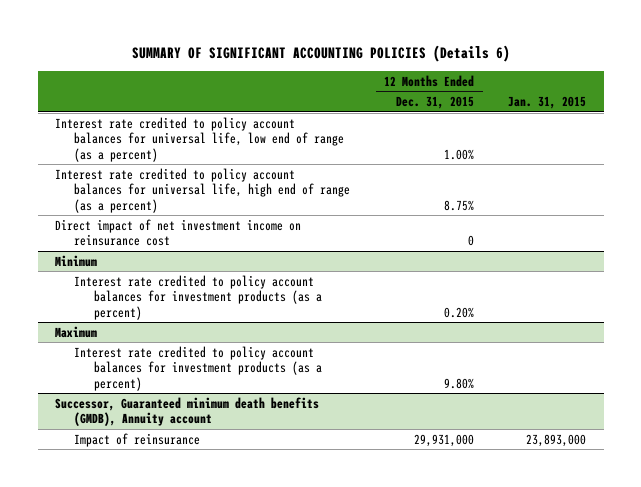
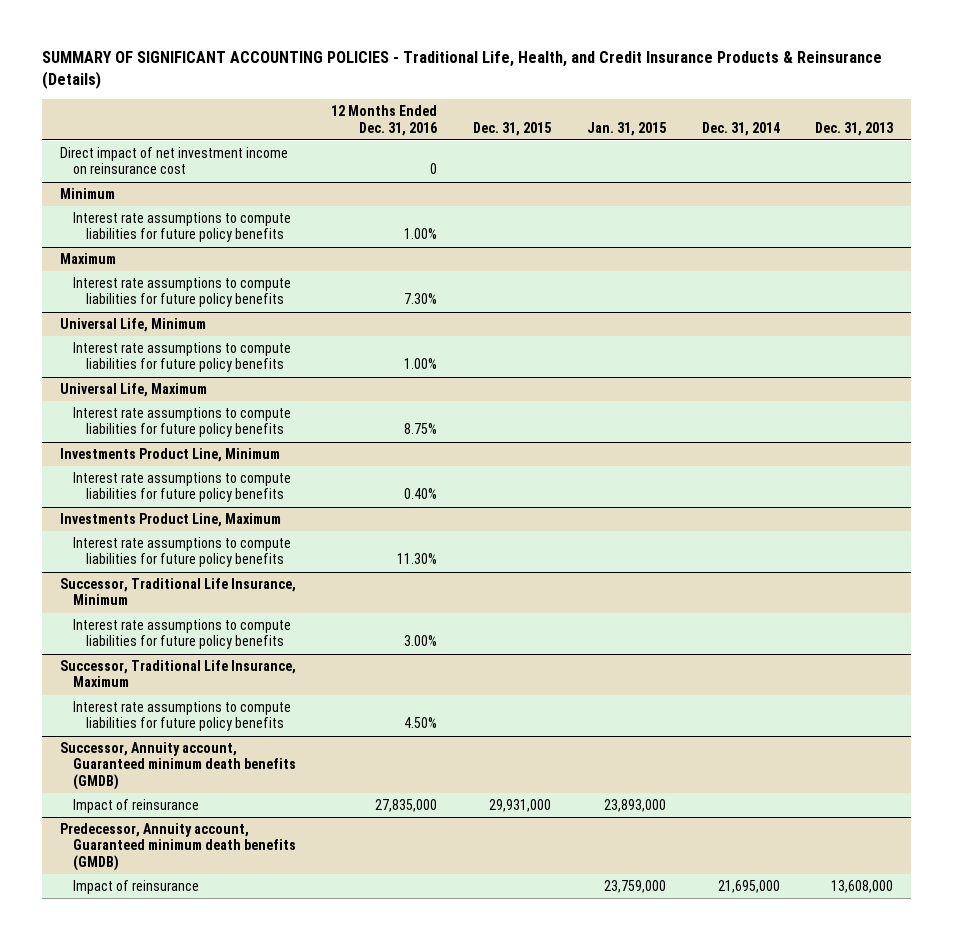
- SUMMARY OF SIGNIFICANT ACCOUNTING POLICIES (Details 6)
+ SUMMARY OF SIGNIFICANT ACCOUNTING POLICIES - Traditional Life, Health, and Credit Insurance Products & Reinsurance (Details)
- | 12 Months Ended Dec. 31, 2015 | Jan. 31, 2015
+ | 12 Months Ended Dec. 31, 2016 | Dec. 31, 2015 | Jan. 31, 2015 | Dec. 31, 2014 | Dec. 31, 2013
- Interest rate credited to policy account balances for universal life, low end of range (as a percent) | 1.00% |
- Interest rate credited to policy account balances for universal life, high end of range (as a percent) | 8.75% |
@ Minimum
- Interest rate credited to policy account balances for investment products (as a percent) | 0.20% |
+ Interest rate assumptions to compute liabilities for future policy benefits | 1.00% | | | |
@ Maximum
- Interest rate credited to policy account balances for investment products (as a percent) | 9.80% |
- Successor, Guaranteed minimum death benefits (GMDB), Annuity account
@ Maximum
+ Interest rate assumptions to compute liabilities for future policy benefits | 7.30% | | | |
+ Universal Life, Minimum
+ Interest rate assumptions to compute liabilities for future policy benefits | 1.00% | | | |
+ Universal Life, Maximum
+ Interest rate assumptions to compute liabilities for future policy benefits | 8.75% | | | |
+ Investments Product Line, Minimum
+ Interest rate assumptions to compute liabilities for future policy benefits | 0.40% | | | |
+ Investments Product Line, Maximum
+ Interest rate assumptions to compute liabilities for future policy benefits | 11.30% | | | |
+ Successor, Traditional Life Insurance, Minimum
+ Interest rate assumptions to compute liabilities for future policy benefits | 3.00% | | | |
+ Successor, Traditional Life Insurance, Maximum
+ Interest rate assumptions to compute liabilities for future policy benefits | 4.50% | | | |
+ Successor, Annuity account, Guaranteed minimum death benefits (GMDB)
+ Predecessor, Annuity account, Guaranteed minimum death benefits (GMDB)
+ Impact of reinsurance | | | 23,759,000 | 21,695,000 | 13,608,000

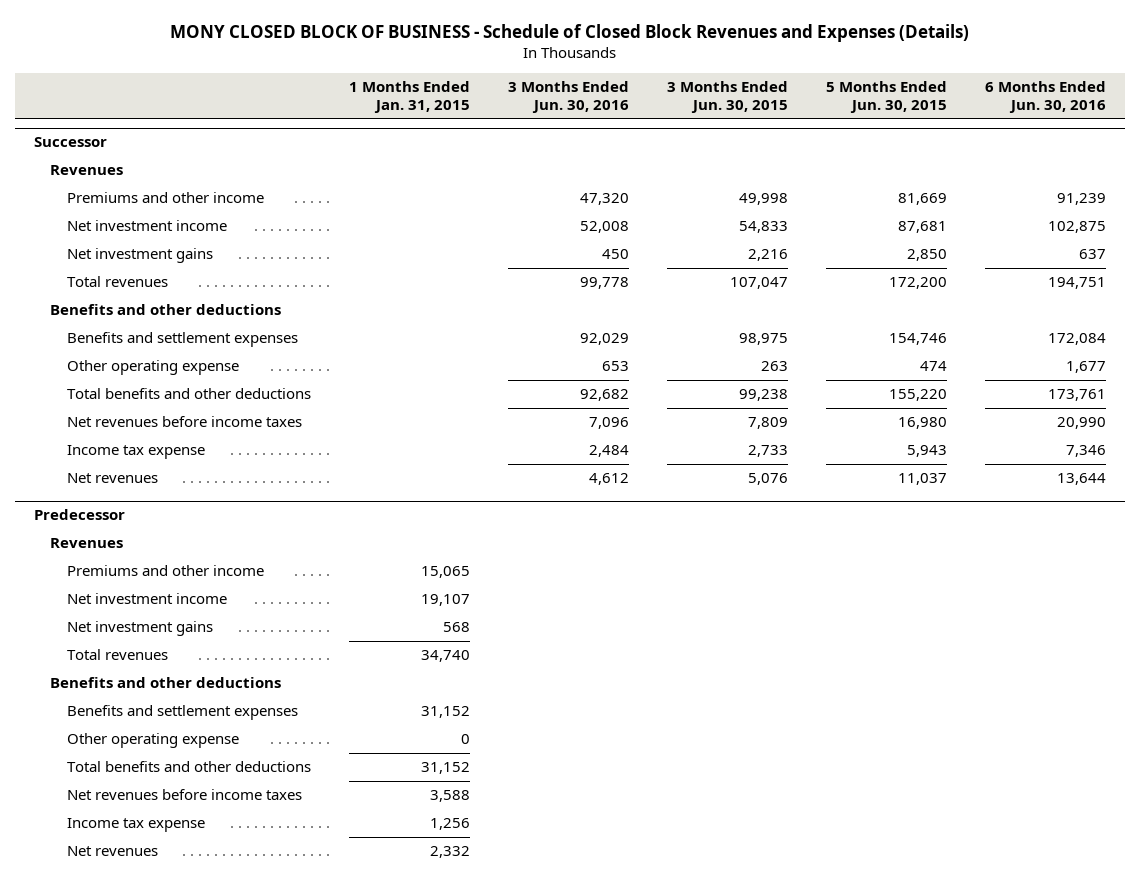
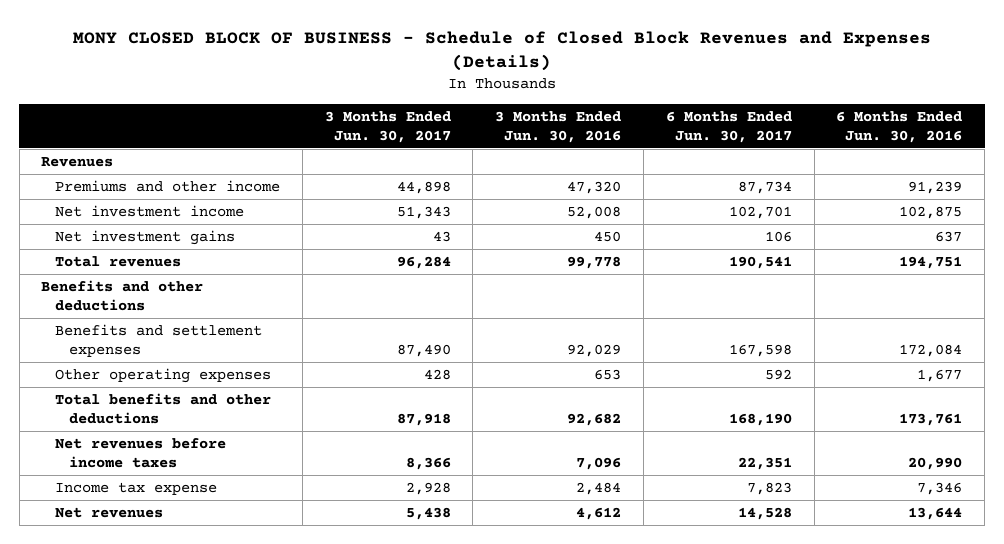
- | 1 Months Ended Jan. 31, 2015 | 3 Months Ended Jun. 30, 2016 | 3 Months Ended Jun. 30, 2015 | 5 Months Ended Jun. 30, 2015 | 6 Months Ended Jun. 30, 2016
+ | 3 Months Ended Jun. 30, 2017 | 3 Months Ended Jun. 30, 2016 | 6 Months Ended Jun. 30, 2017 | 6 Months Ended Jun. 30, 2016
- Successor
- Other operating expense | | 653 | 263 | 474 | 1,677
+ Other operating expenses | 428 | 653 | 592 | 1,677
- Predecessor
- Revenues
- Premiums and other income | 15,065 | | | |
- Net investment income | 19,107 | | | |
- Net investment gains | 568 | | | |
- Total revenues | 34,740 | | | |
- Benefits and other deductions
- Benefits and settlement expenses | 31,152 | | | |
- Other operating expense | 0 | | | |
- Total benefits and other deductions | 31,152 | | | |
- Net revenues before income taxes | 3,588 | | | |
- Income tax expense | 1,256 | | | |
- Net revenues | 2,332 | | | |

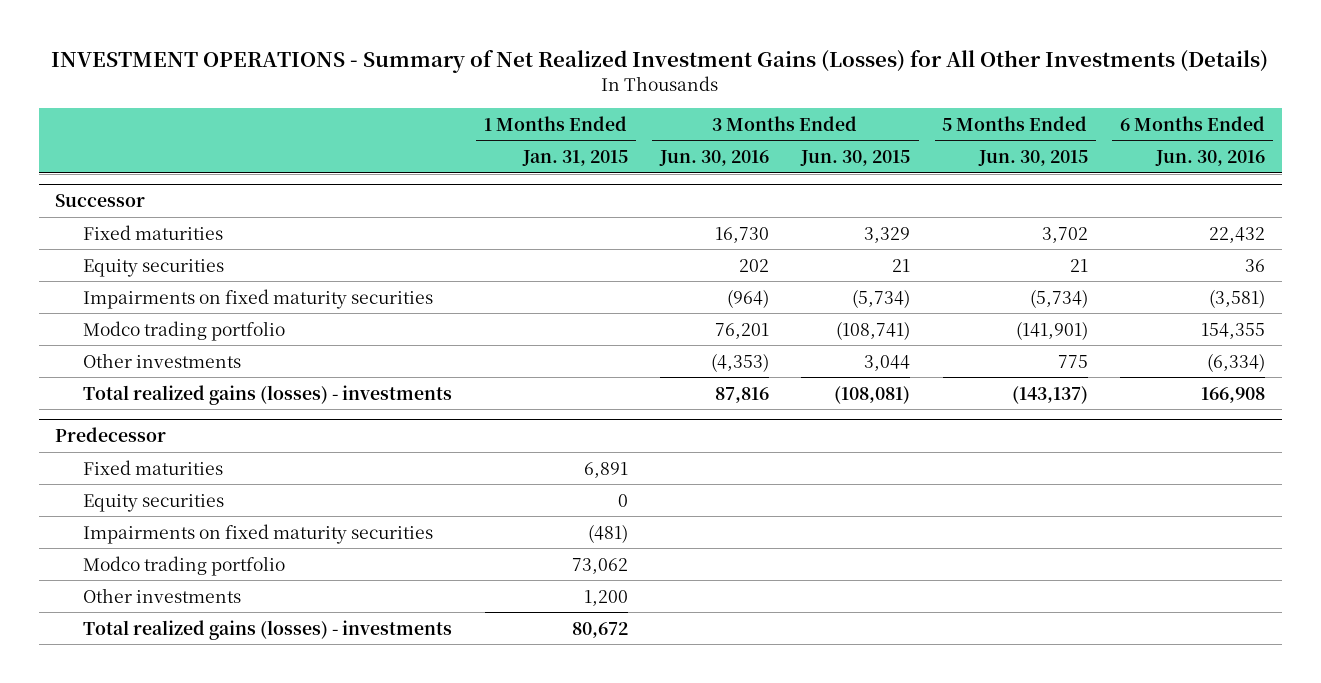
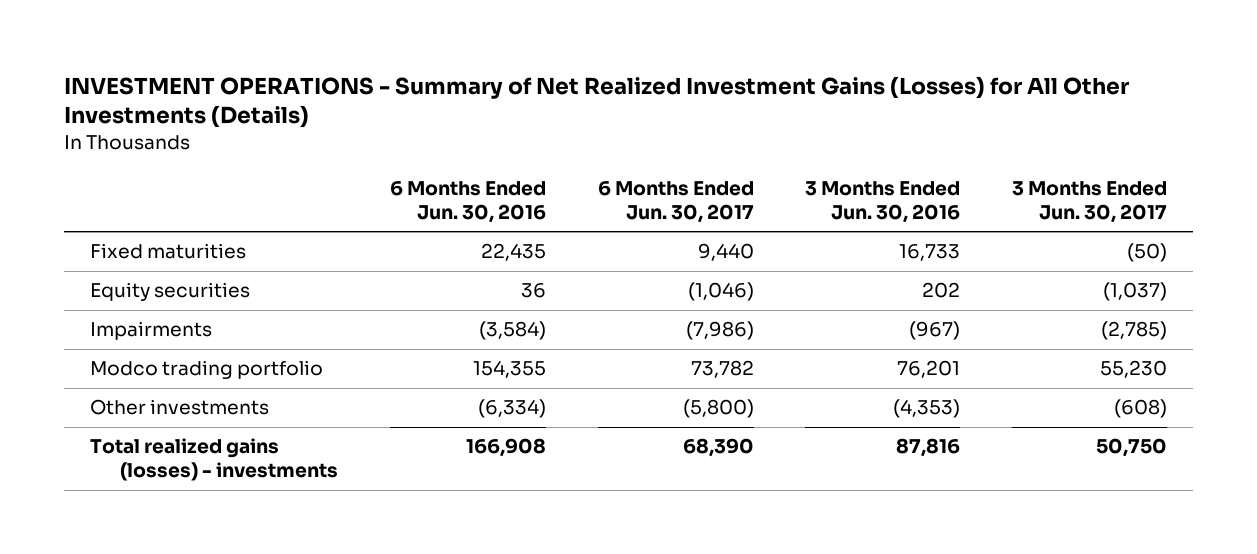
- | 1 Months Ended Jan. 31, 2015 | 3 Months Ended Jun. 30, 2016 | 3 Months Ended Jun. 30, 2015 | 5 Months Ended Jun. 30, 2015 | 6 Months Ended Jun. 30, 2016
+ | 6 Months Ended Jun. 30, 2016 | 6 Months Ended Jun. 30, 2017 | 3 Months Ended Jun. 30, 2016 | 3 Months Ended Jun. 30, 2017
- Successor
- Fixed maturities | | 16,730 | 3,329 | 3,702 | 22,432
+ Fixed maturities | 22,435 | 9,440 | 16,733 | (50)
- Impairments on fixed maturity securities | | (964) | (5,734) | (5,734) | (3,581)
+ Impairments | (3,584) | (7,986) | (967) | (2,785)
- Predecessor
- Fixed maturities | 6,891 | | | |
- Equity securities | 0 | | | |
- Impairments on fixed maturity securities | (481) | | | |
- Modco trading portfolio | 73,062 | | | |
- Other investments | 1,200 | | | |
- Total realized gains (losses) - investments | 80,672 | | | |

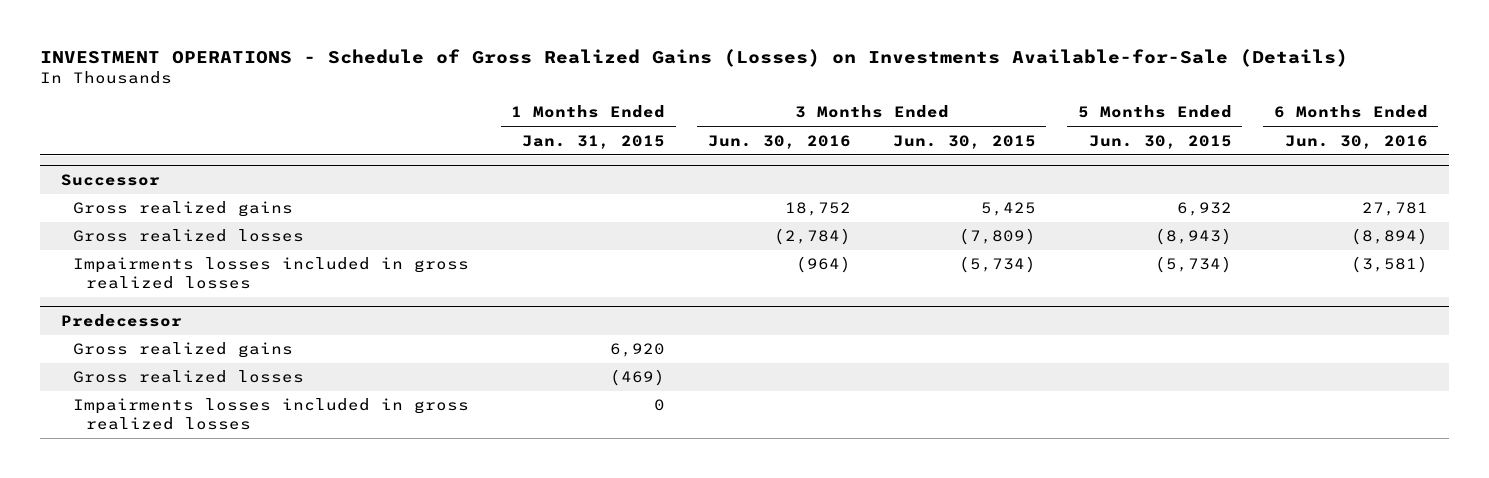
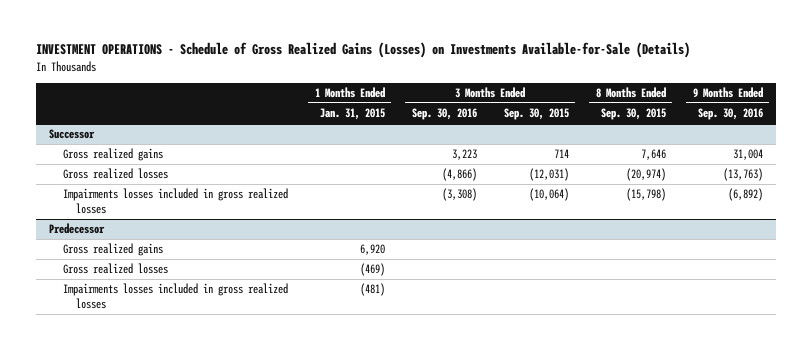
- | 1 Months Ended Jan. 31, 2015 | 3 Months Ended Jun. 30, 2016 | 3 Months Ended Jun. 30, 2015 | 5 Months Ended Jun. 30, 2015 | 6 Months Ended Jun. 30, 2016
+ | 1 Months Ended Jan. 31, 2015 | 3 Months Ended Sep. 30, 2016 | 3 Months Ended Sep. 30, 2015 | 8 Months Ended Sep. 30, 2015 | 9 Months Ended Sep. 30, 2016
@ Predecessor
- Impairments losses included in gross realized losses | 0 | | | |
+ Impairments losses included in gross realized losses | (481) | | | |

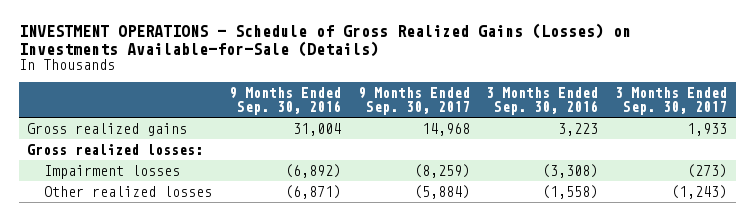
- | 1 Months Ended Jan. 31, 2015 | 3 Months Ended Sep. 30, 2016 | 3 Months Ended Sep. 30, 2015 | 8 Months Ended Sep. 30, 2015 | 9 Months Ended Sep. 30, 2016
+ | 9 Months Ended Sep. 30, 2016 | 9 Months Ended Sep. 30, 2017 | 3 Months Ended Sep. 30, 2016 | 3 Months Ended Sep. 30, 2017
- Successor
- Gross realized losses | | (4,866) | (12,031) | (20,974) | (13,763)
- Impairments losses included in gross realized losses | | (3,308) | (10,064) | (15,798) | (6,892)
- Predecessor
- Gross realized gains | 6,920 | | | |
- Gross realized losses | (469) | | | |
- Impairments losses included in gross realized losses | (481) | | | |
+ Gross realized losses:
+ Impairment losses | (6,892) | (8,259) | (3,308) | (273)
+ Other realized losses | (6,871) | (5,884) | (1,558) | (1,243)

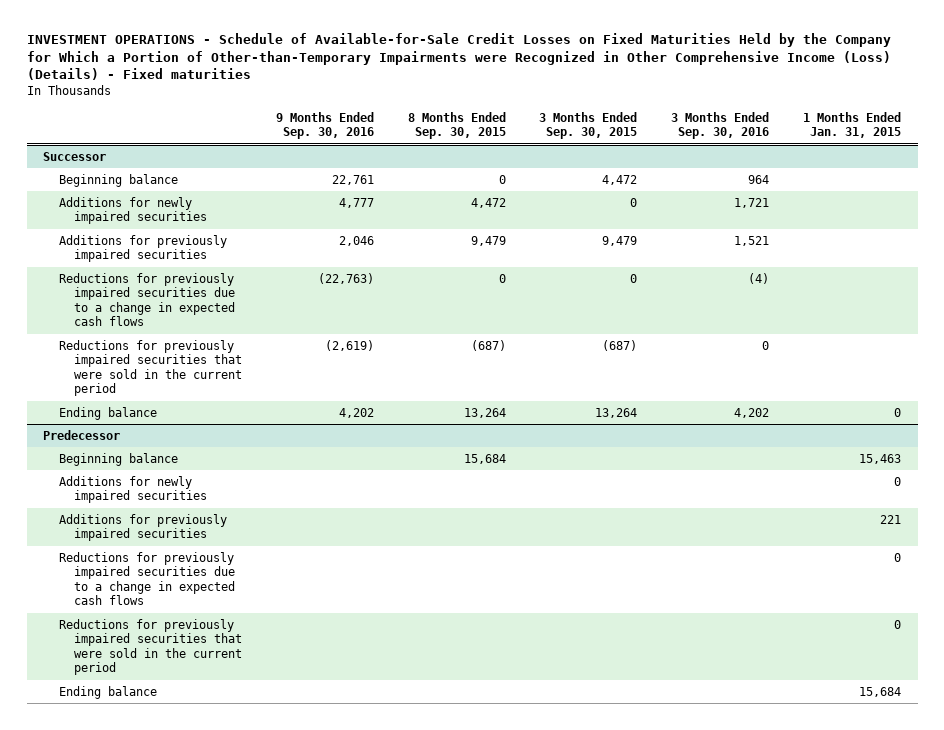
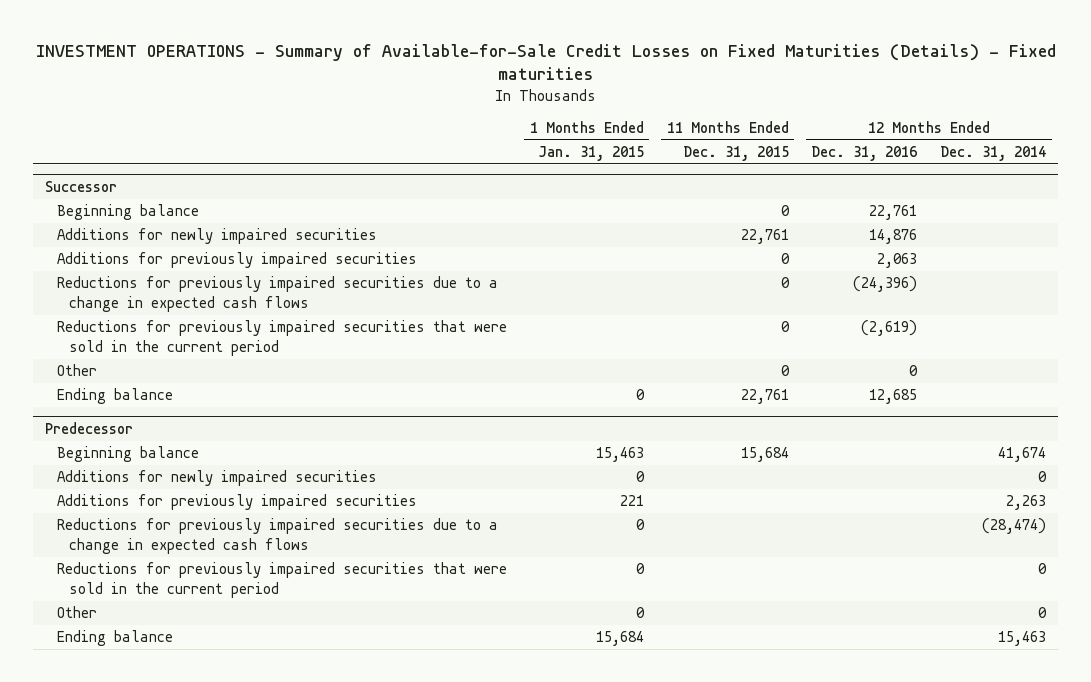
- INVESTMENT OPERATIONS - Schedule of Available-for-Sale Credit Losses on Fixed Maturities Held by the Company for Which a Portion of Other-than-Temporary Impairments were Recognized in Other Comprehensive Income (Loss) (Details) - Fixed maturities
+ INVESTMENT OPERATIONS - Summary of Available-for-Sale Credit Losses on Fixed Maturities (Details) - Fixed maturities
- | 9 Months Ended Sep. 30, 2016 | 8 Months Ended Sep. 30, 2015 | 3 Months Ended Sep. 30, 2015 | 3 Months Ended Sep. 30, 2016 | 1 Months Ended Jan. 31, 2015
+ | 1 Months Ended Jan. 31, 2015 | 11 Months Ended Dec. 31, 2015 | 12 Months Ended Dec. 31, 2016 | 12 Months Ended Dec. 31, 2014
@ Successor
+ Other | | 0 | 0 |
@ Predecessor
+ Other | 0 | | | 0

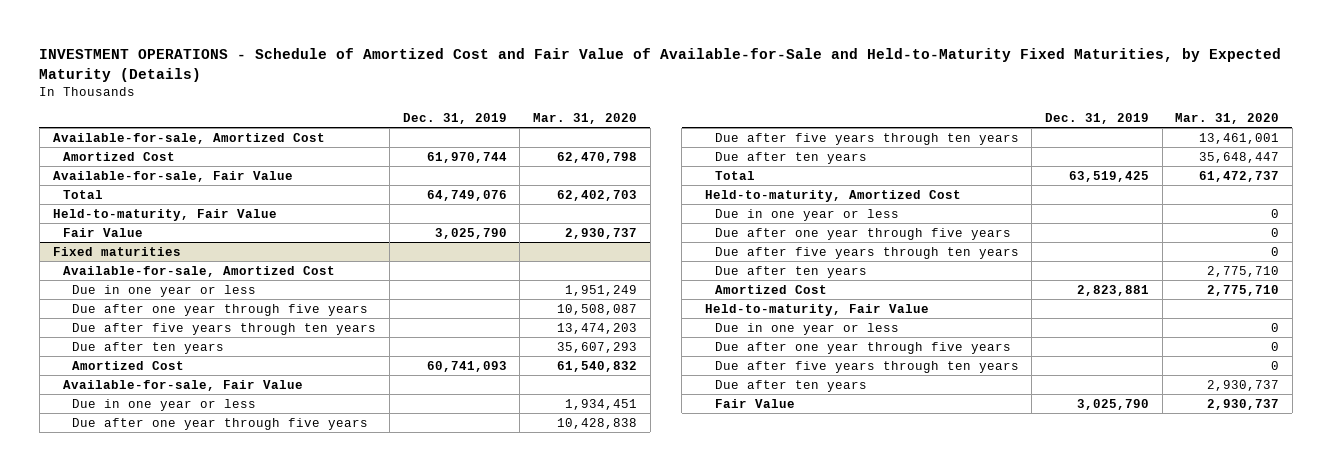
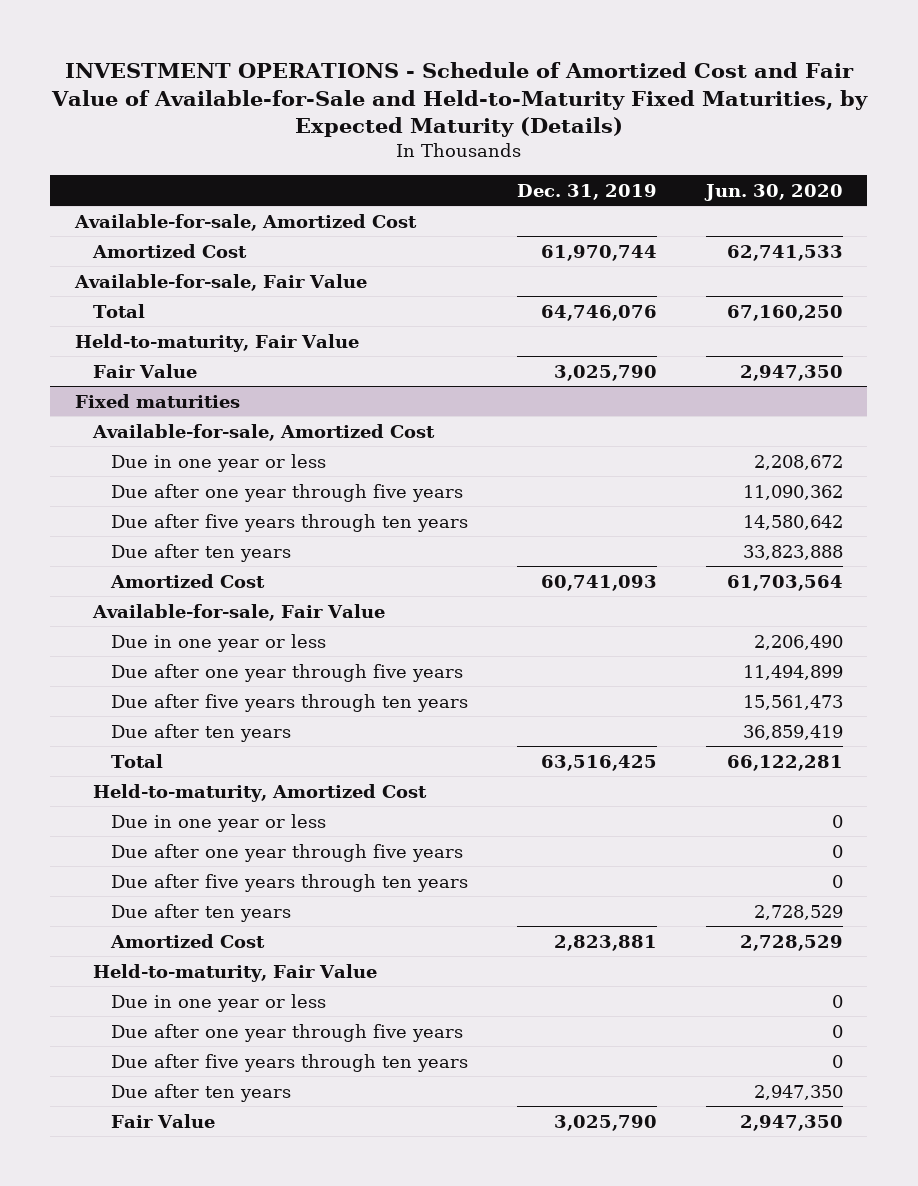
- | Dec. 31, 2019 | Mar. 31, 2020
+ | Dec. 31, 2019 | Jun. 30, 2020
- Total | 64,749,076 | 62,402,703
+ Total | 64,746,076 | 67,160,250
@ Fixed maturities
- Total | 63,519,425 | 61,472,737
+ Total | 63,516,425 | 66,122,281

